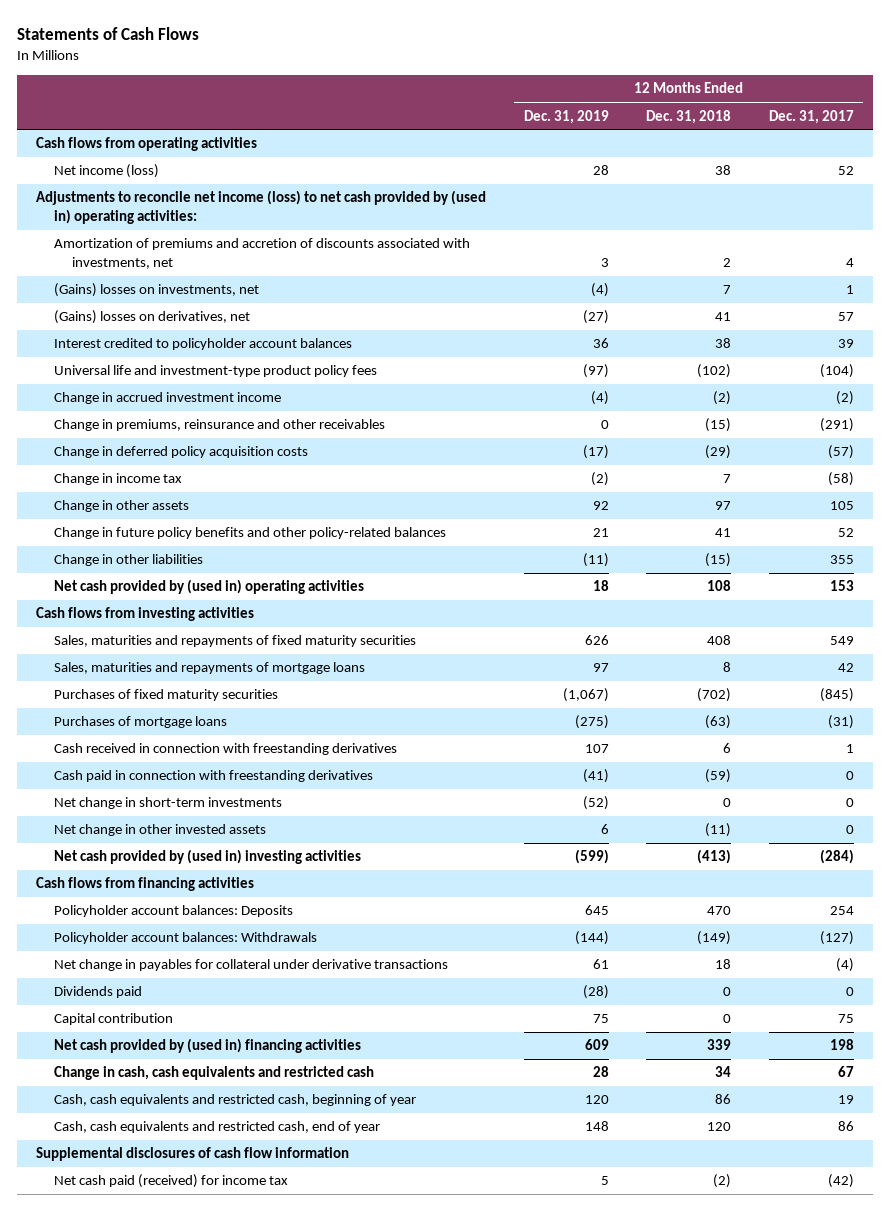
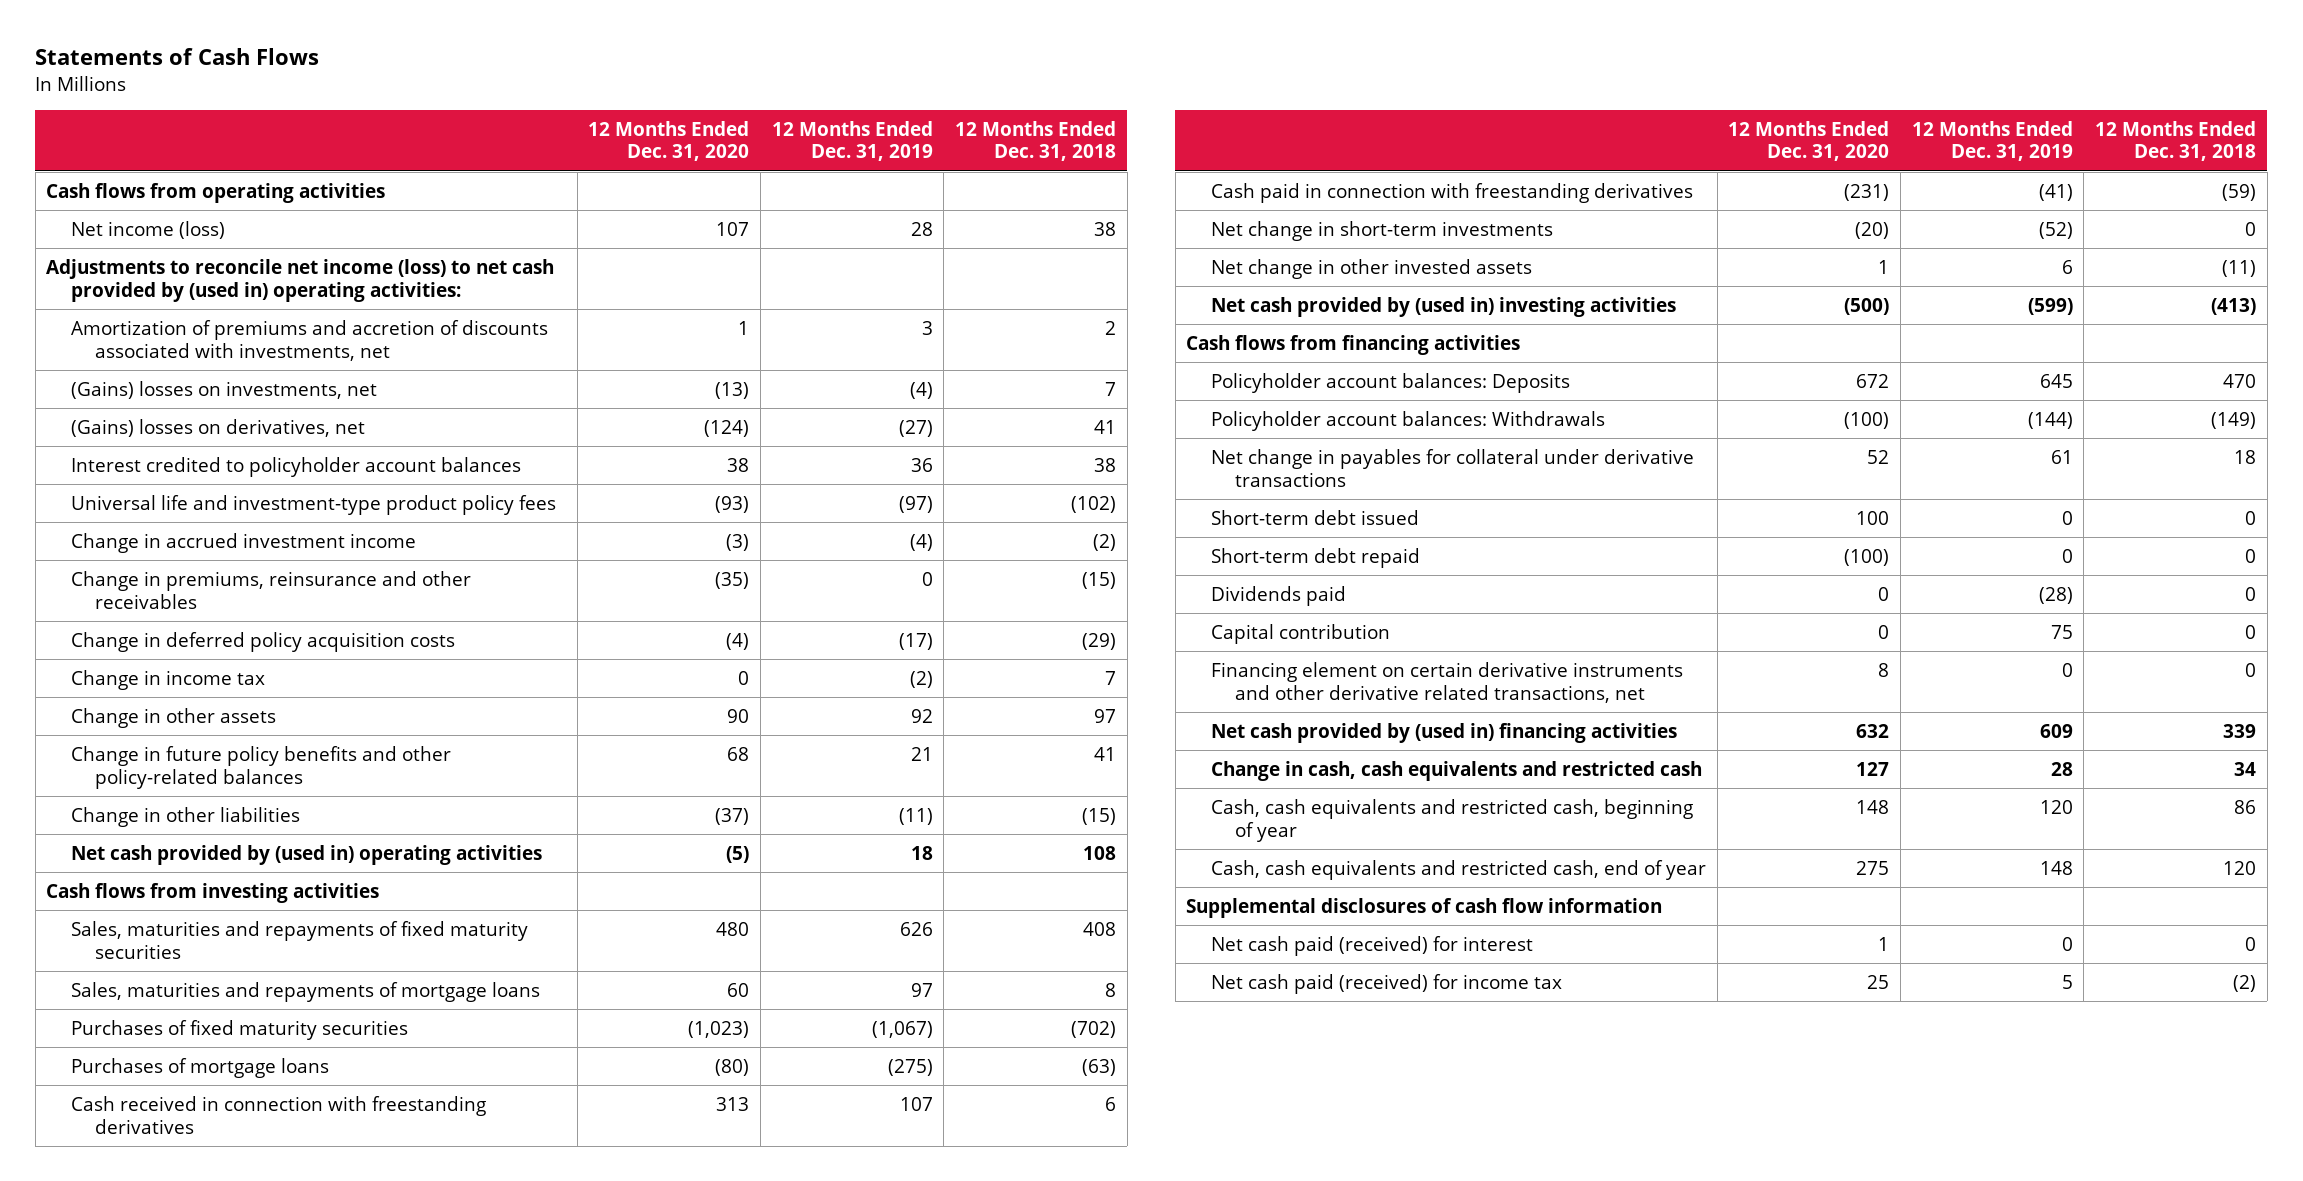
- | 12 Months Ended Dec. 31, 2019 | 12 Months Ended Dec. 31, 2018 | 12 Months Ended Dec. 31, 2017
+ | 12 Months Ended Dec. 31, 2020 | 12 Months Ended Dec. 31, 2019 | 12 Months Ended Dec. 31, 2018
+ Short-term debt issued | 100 | 0 | 0
+ Short-term debt repaid | (100) | 0 | 0
+ Financing element on certain derivative instruments and other derivative related transactions, net | 8 | 0 | 0
+ Net cash paid (received) for interest | 1 | 0 | 0

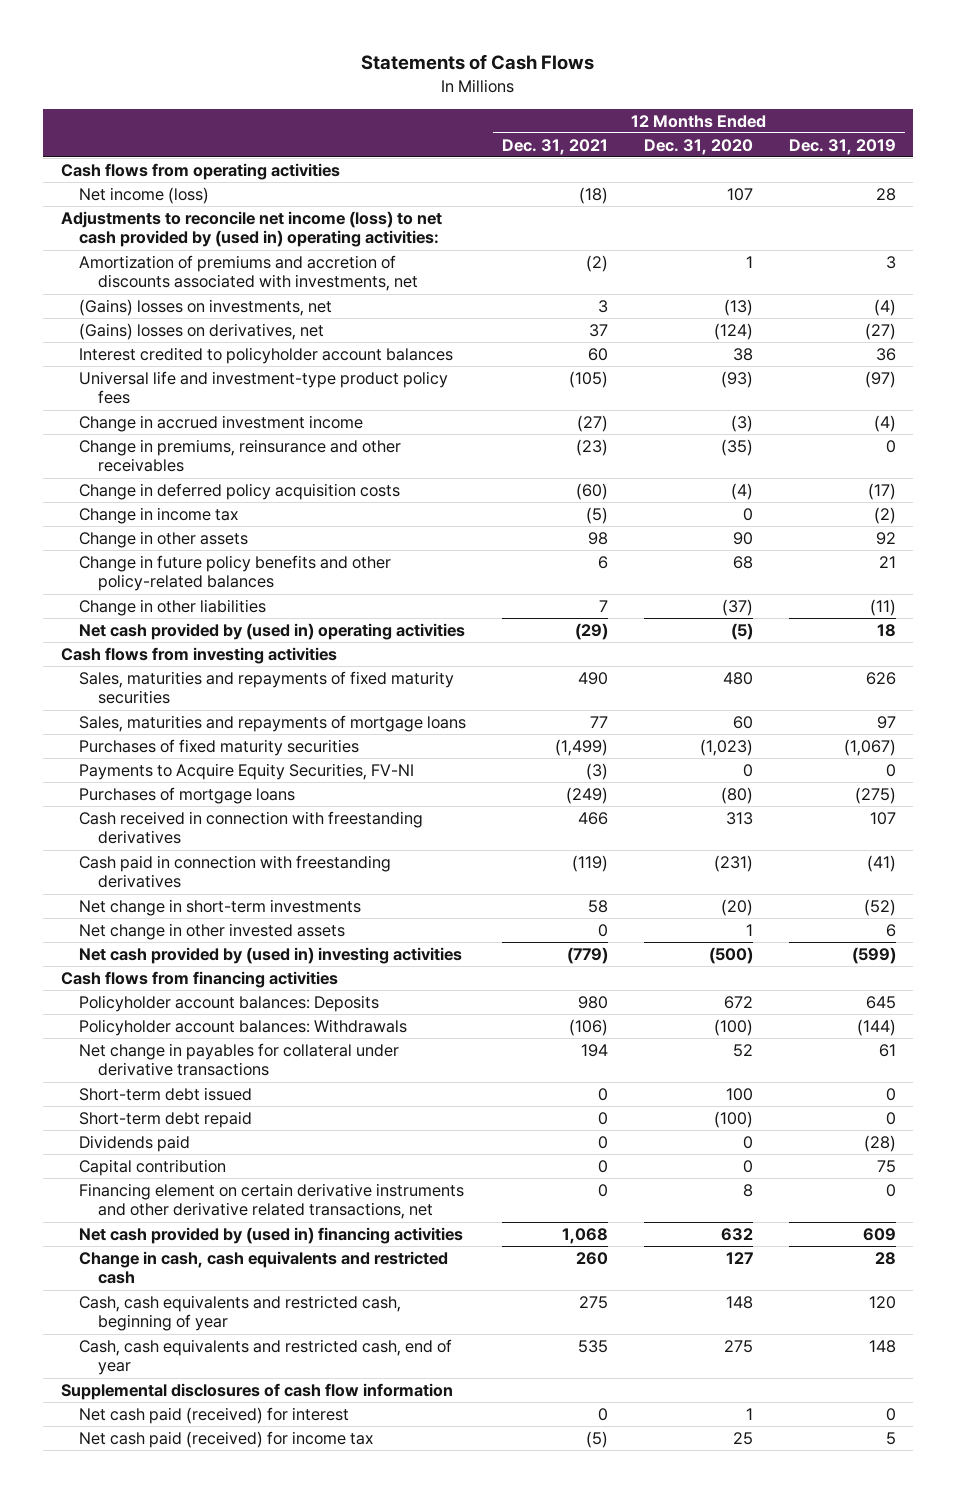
- | 12 Months Ended Dec. 31, 2020 | 12 Months Ended Dec. 31, 2019 | 12 Months Ended Dec. 31, 2018
+ | 12 Months Ended Dec. 31, 2021 | 12 Months Ended Dec. 31, 2020 | 12 Months Ended Dec. 31, 2019
+ Payments to Acquire Equity Securities, FV-NI | (3) | 0 | 0

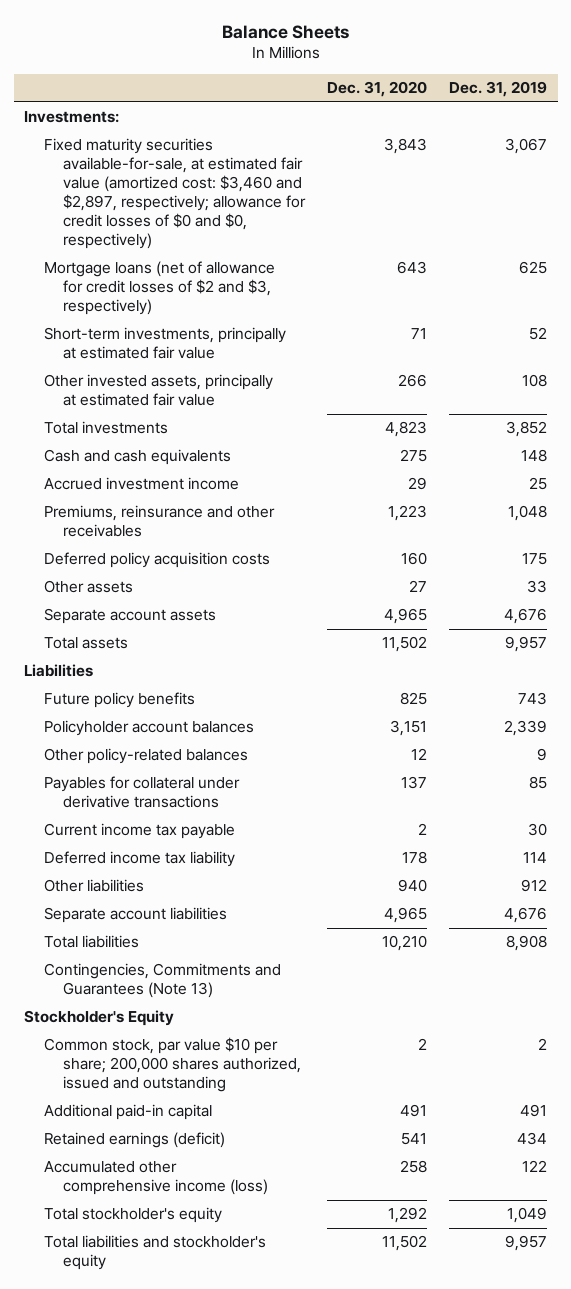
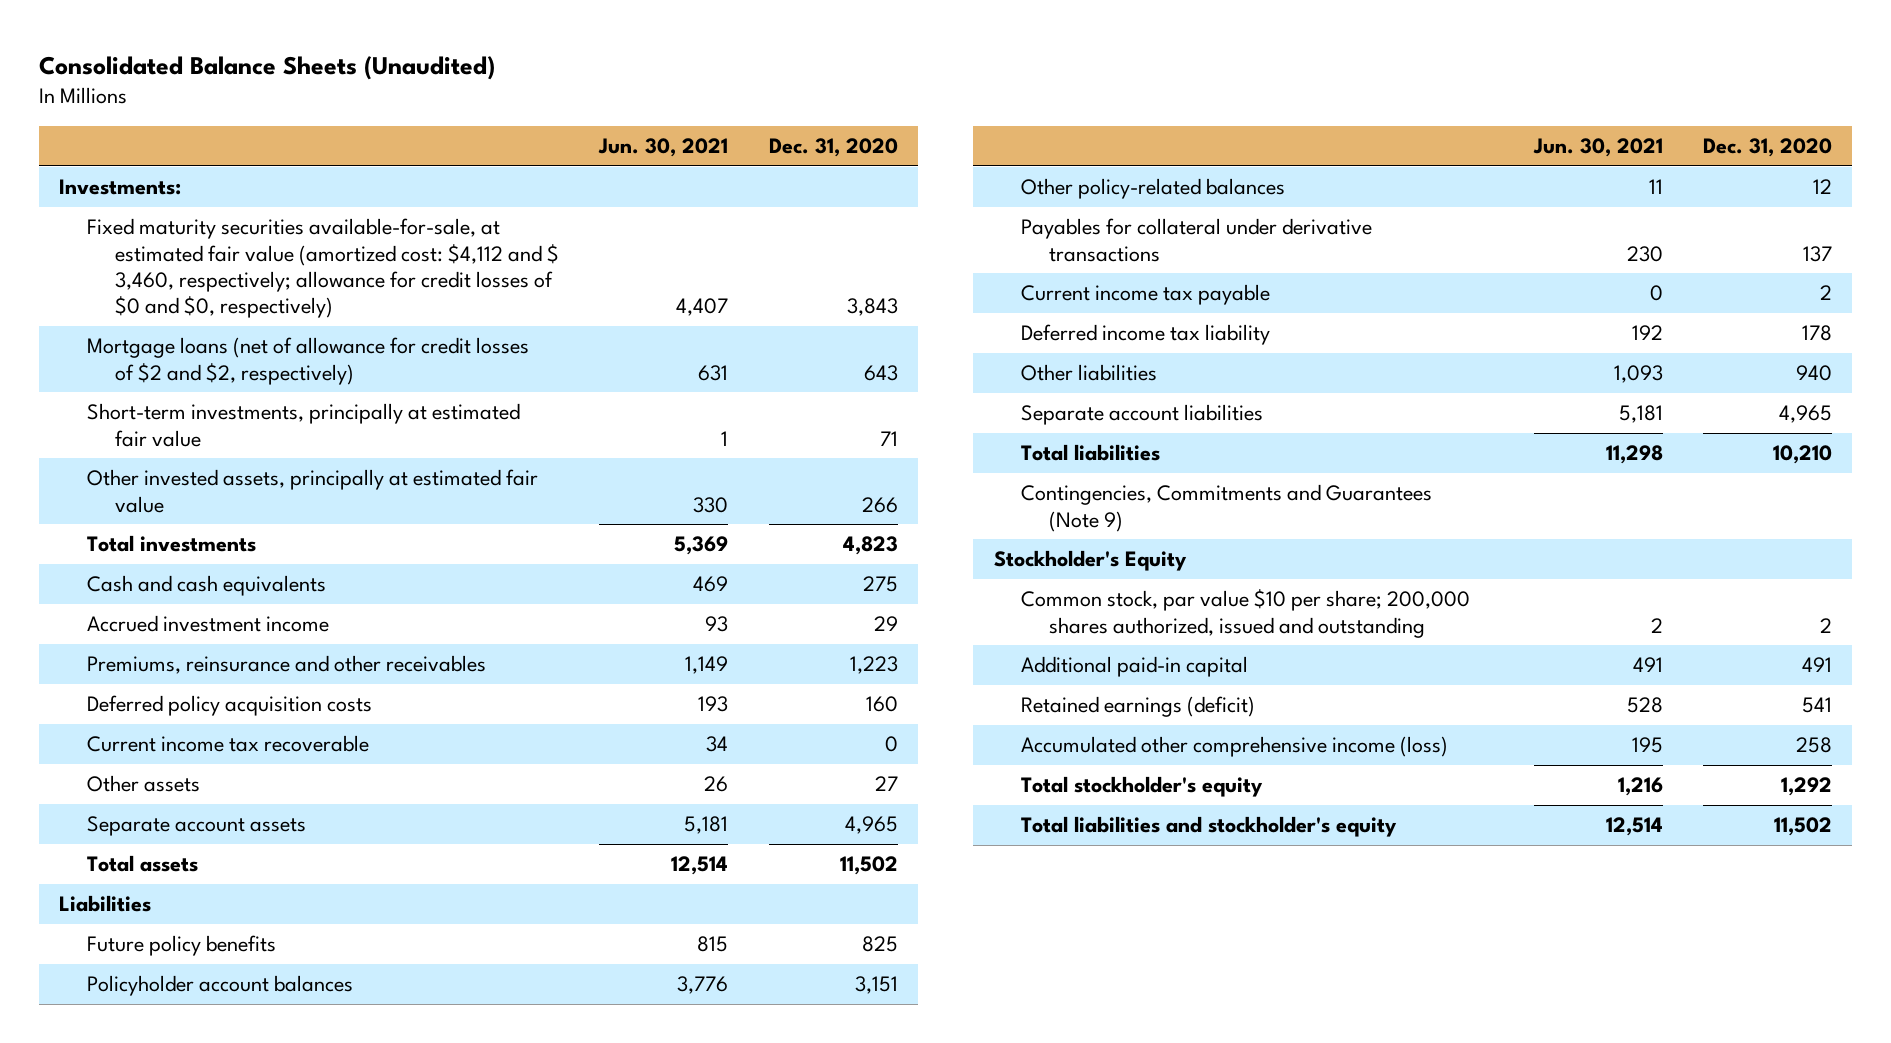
- Balance Sheets
+ Consolidated Balance Sheets (Unaudited)
- | Dec. 31, 2020 | Dec. 31, 2019
+ | Jun. 30, 2021 | Dec. 31, 2020
- Fixed maturity securities available-for-sale, at estimated fair value (amortized cost: $3,460 and $2,897, respectively; allowance for credit losses of $0 and $0, respectively) | 3,843 | 3,067
- Mortgage loans (net of allowance for credit losses of $2 and $3, respectively) | 643 | 625
+ Fixed maturity securities available-for-sale, at estimated fair value (amortized cost: $4,112 and $ 3,460, respectively; allowance for credit losses of $0 and $0, respectively) | 4,407 | 3,843
+ Mortgage loans (net of allowance for credit losses of $2 and $2, respectively) | 631 | 643
+ Current income tax recoverable | 34 | 0
- Contingencies, Commitments and Guarantees (Note 13)
+ Contingencies, Commitments and Guarantees (Note 9)

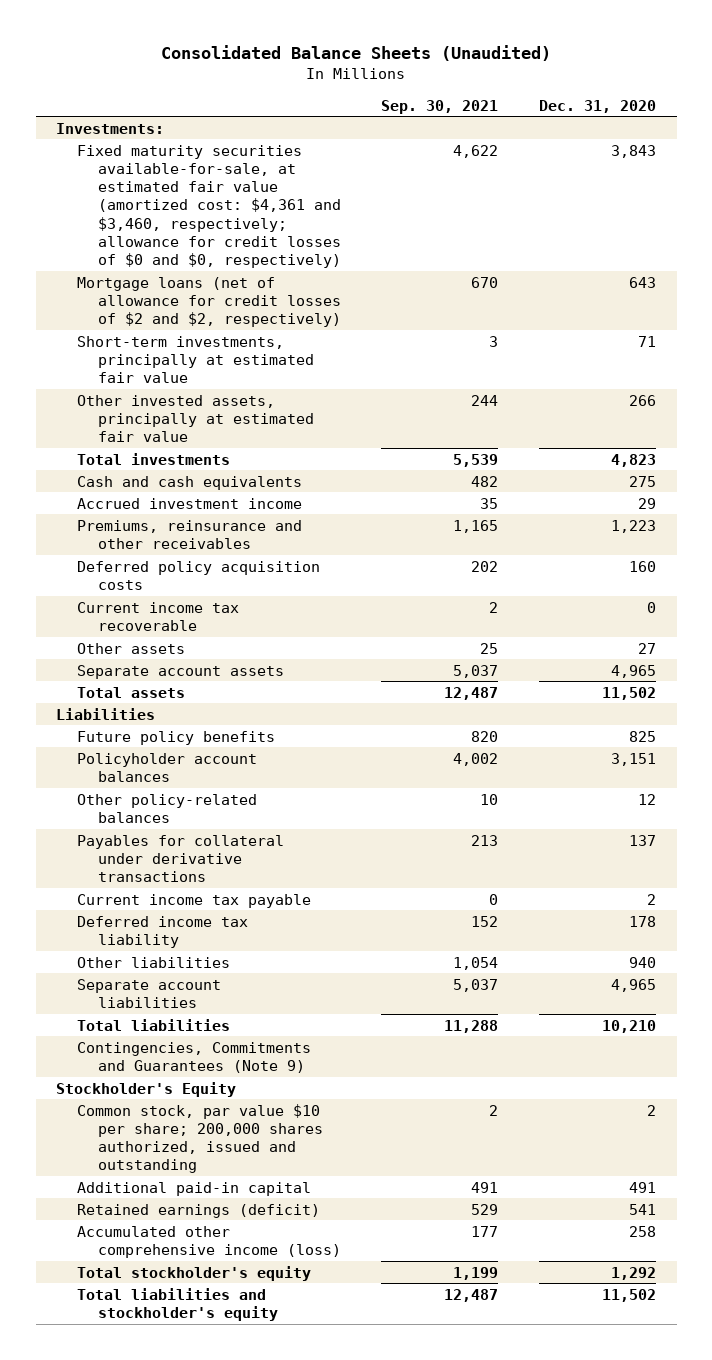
- | Jun. 30, 2021 | Dec. 31, 2020
+ | Sep. 30, 2021 | Dec. 31, 2020
- Fixed maturity securities available-for-sale, at estimated fair value (amortized cost: $4,112 and $ 3,460, respectively; allowance for credit losses of $0 and $0, respectively) | 4,407 | 3,843
+ Fixed maturity securities available-for-sale, at estimated fair value (amortized cost: $4,361 and $3,460, respectively; allowance for credit losses of $0 and $0, respectively) | 4,622 | 3,843

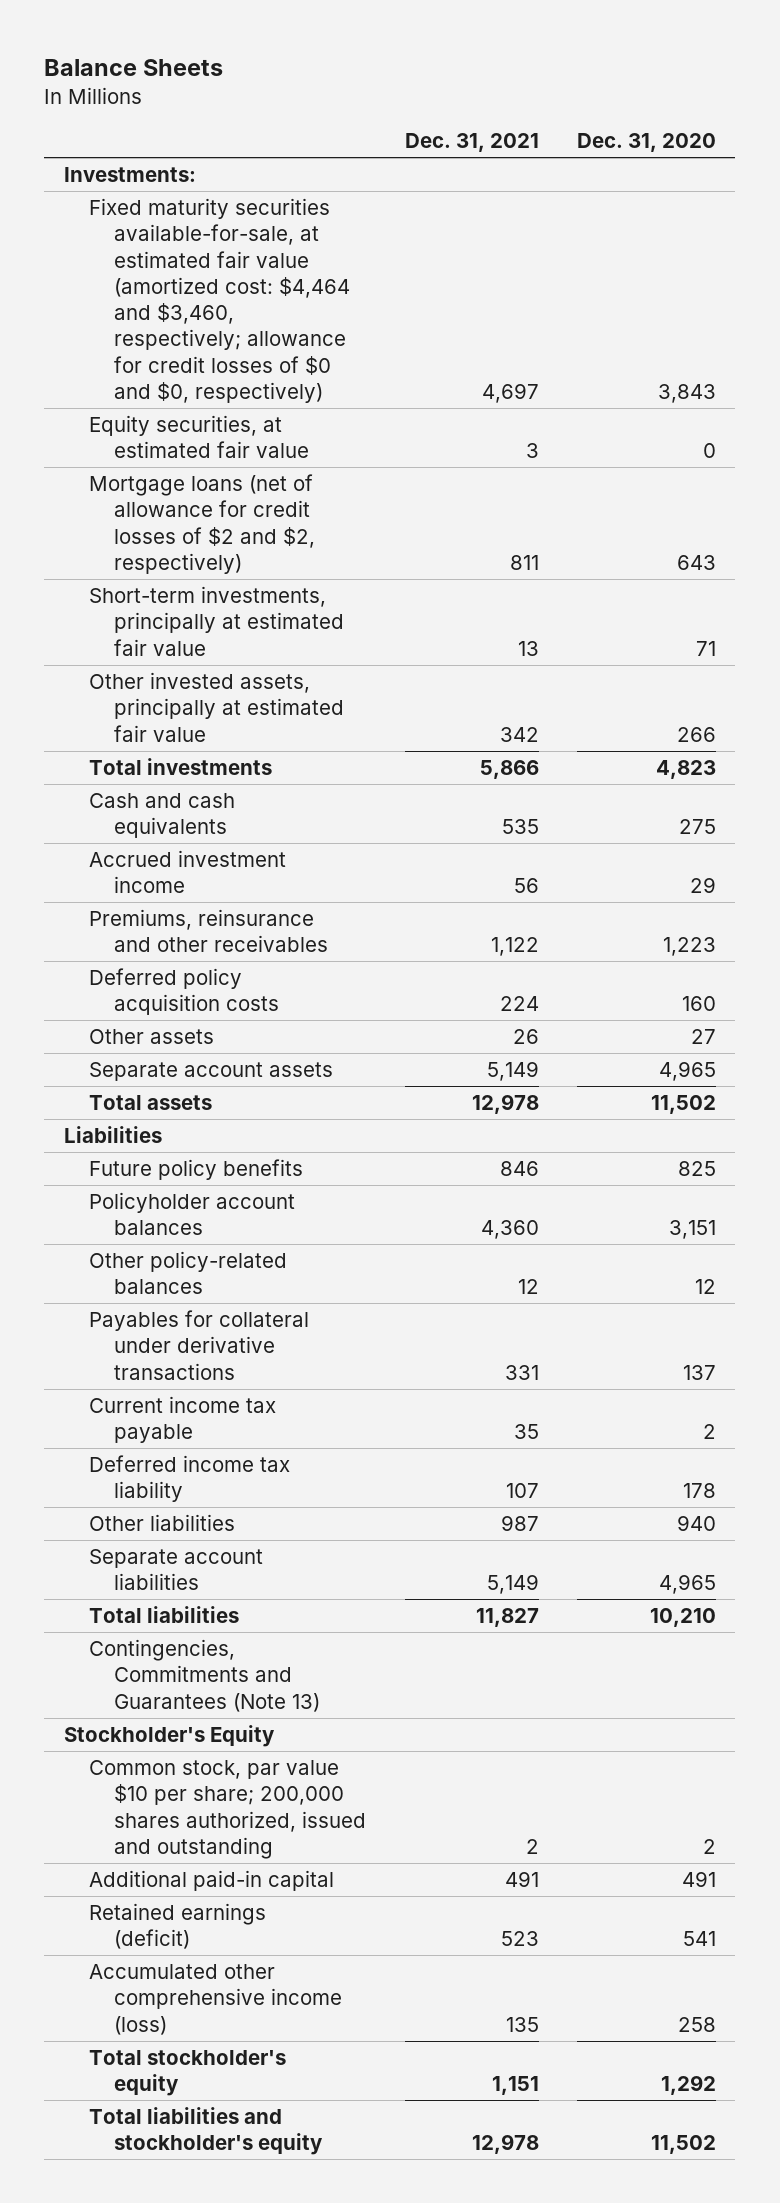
- Consolidated Balance Sheets (Unaudited)
+ Balance Sheets
- | Sep. 30, 2021 | Dec. 31, 2020
+ | Dec. 31, 2021 | Dec. 31, 2020
- Fixed maturity securities available-for-sale, at estimated fair value (amortized cost: $4,361 and $3,460, respectively; allowance for credit losses of $0 and $0, respectively) | 4,622 | 3,843
+ Fixed maturity securities available-for-sale, at estimated fair value (amortized cost: $4,464 and $3,460, respectively; allowance for credit losses of $0 and $0, respectively) | 4,697 | 3,843
+ Equity securities, at estimated fair value | 3 | 0
- Current income tax recoverable | 2 | 0
- Contingencies, Commitments and Guarantees (Note 9)
+ Contingencies, Commitments and Guarantees (Note 13)

